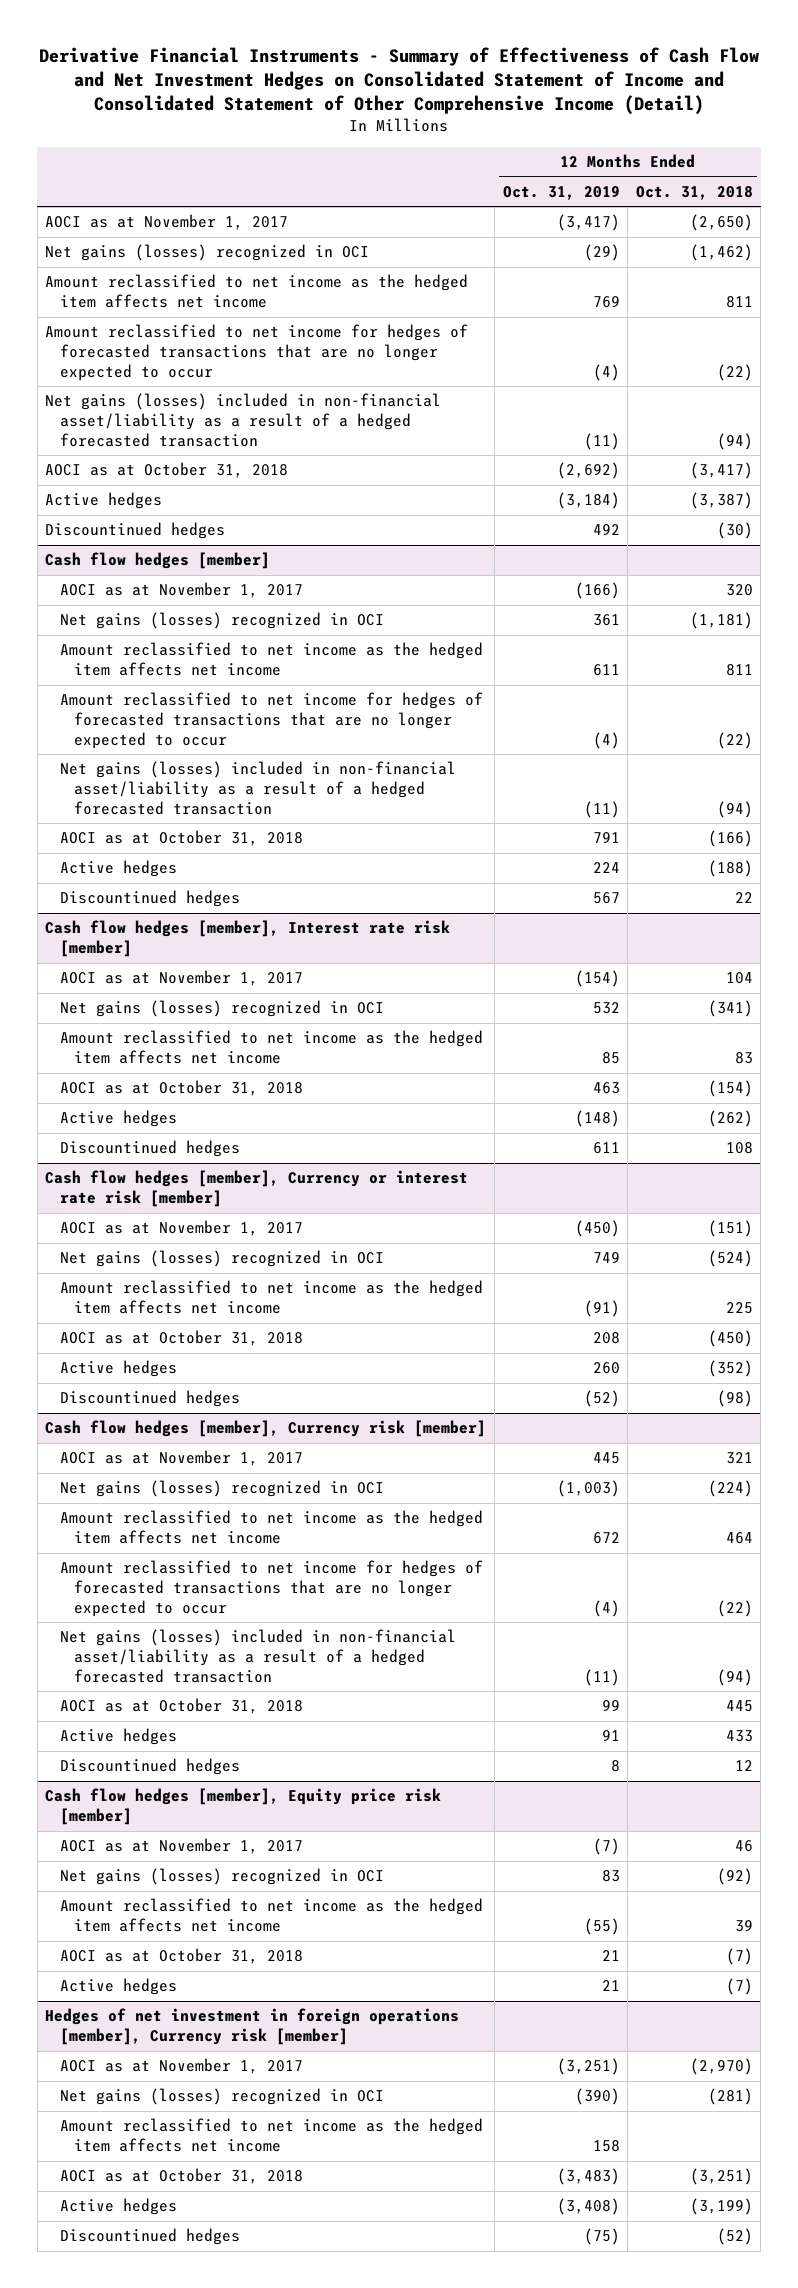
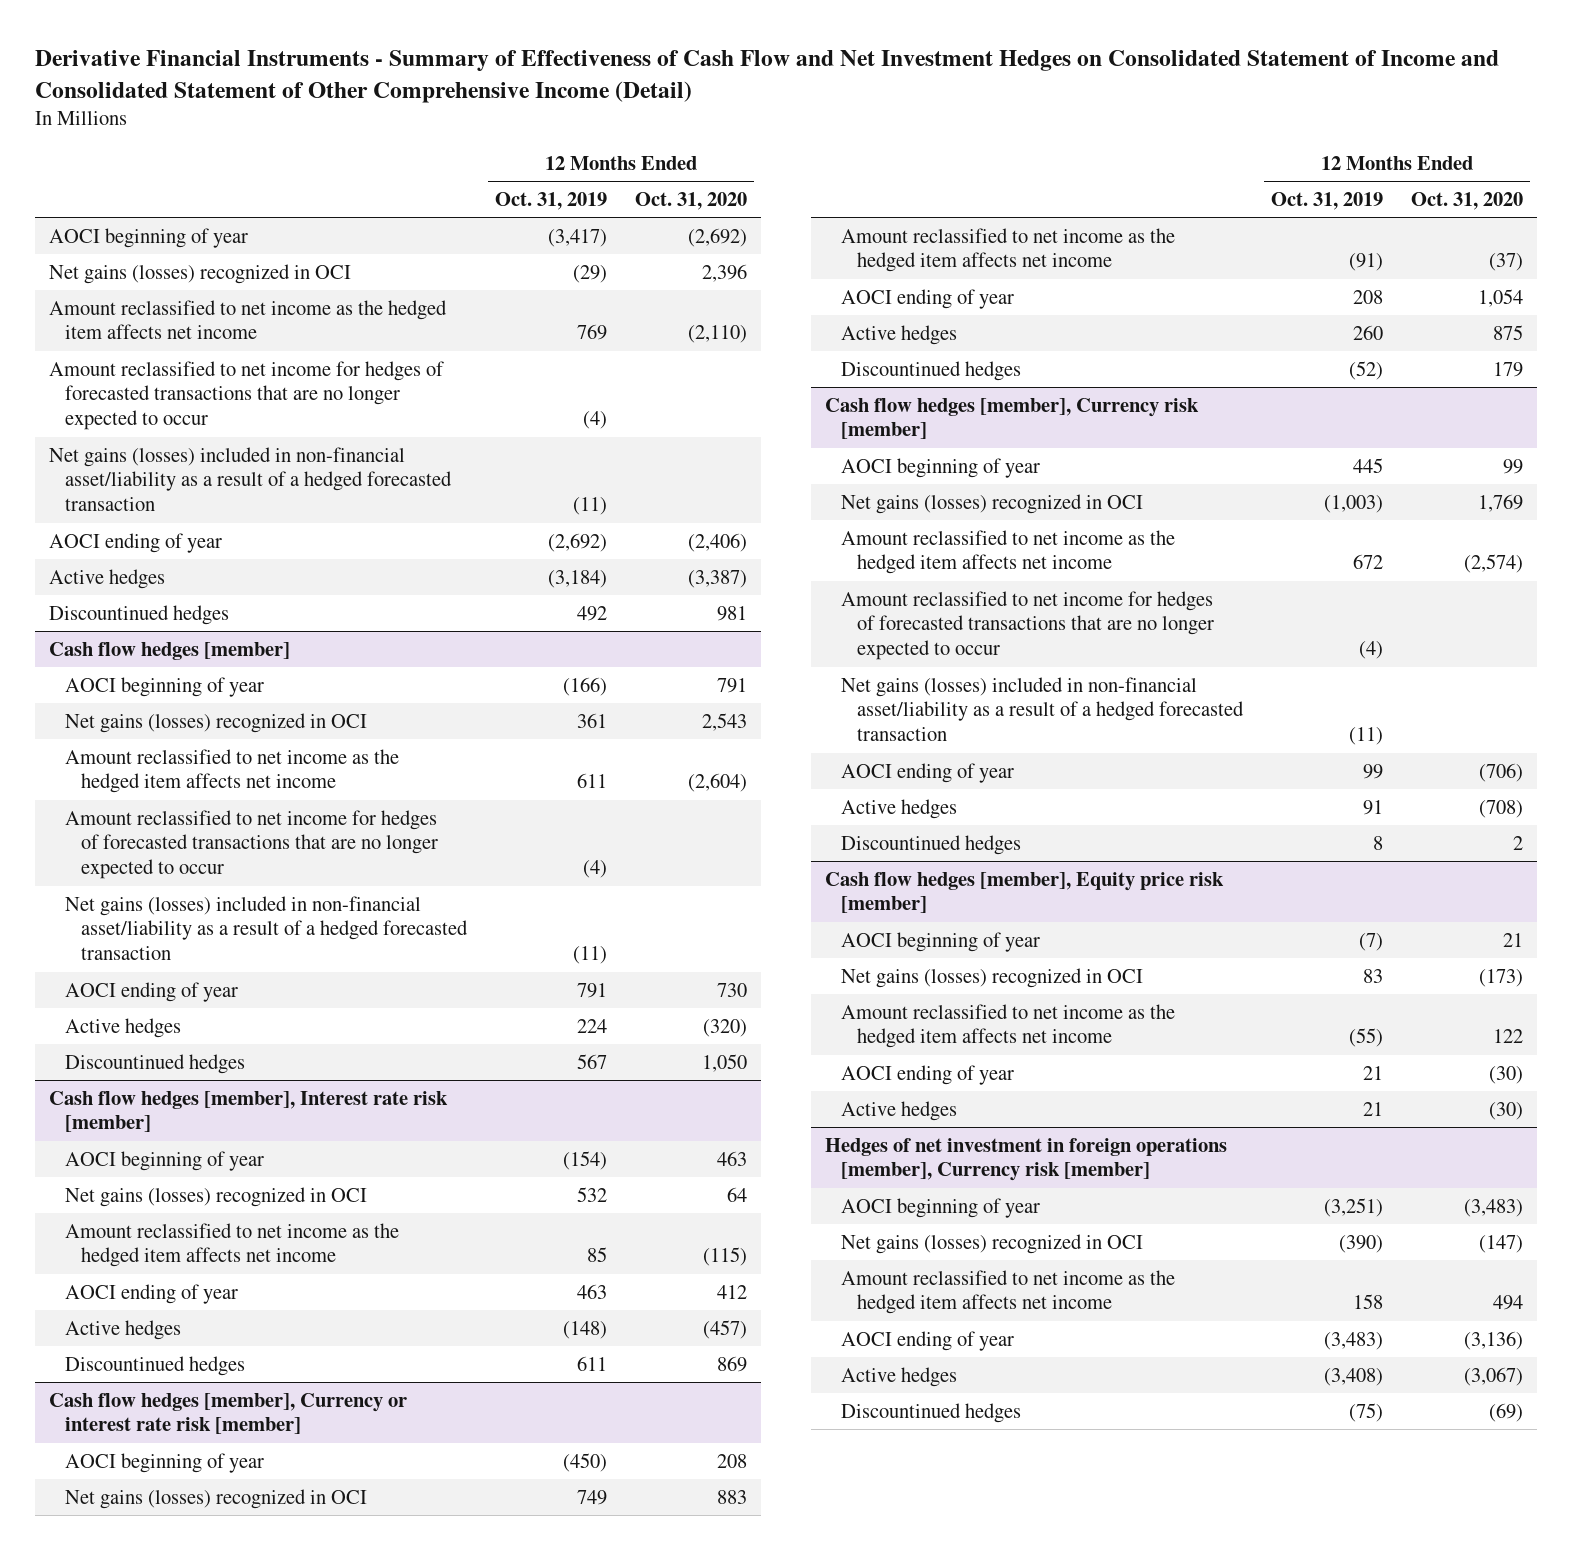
- | 12 Months Ended Oct. 31, 2019 | 12 Months Ended Oct. 31, 2018
+ | 12 Months Ended Oct. 31, 2019 | 12 Months Ended Oct. 31, 2020
- AOCI as at November 1, 2017 | (3,417) | (2,650)
+ AOCI beginning of year | (3,417) | (2,692)
- AOCI as at October 31, 2018 | (2,692) | (3,417)
+ AOCI ending of year | (2,692) | (2,406)
@ Cash flow hedges [member]
- AOCI as at November 1, 2017 | (166) | 320
+ AOCI beginning of year | (166) | 791
- AOCI as at October 31, 2018 | 791 | (166)
+ AOCI ending of year | 791 | 730
@ Cash flow hedges [member], Interest rate risk [member]
- AOCI as at November 1, 2017 | (154) | 104
+ AOCI beginning of year | (154) | 463
- AOCI as at October 31, 2018 | 463 | (154)
+ AOCI ending of year | 463 | 412
@ Cash flow hedges [member], Currency or interest rate risk [member]
- AOCI as at November 1, 2017 | (450) | (151)
+ AOCI beginning of year | (450) | 208
- AOCI as at October 31, 2018 | 208 | (450)
+ AOCI ending of year | 208 | 1,054
@ Cash flow hedges [member], Currency risk [member]
- AOCI as at November 1, 2017 | 445 | 321
+ AOCI beginning of year | 445 | 99
- AOCI as at October 31, 2018 | 99 | 445
+ AOCI ending of year | 99 | (706)
@ Cash flow hedges [member], Equity price risk [member]
- AOCI as at November 1, 2017 | (7) | 46
+ AOCI beginning of year | (7) | 21
- AOCI as at October 31, 2018 | 21 | (7)
+ AOCI ending of year | 21 | (30)
@ Hedges of net investment in foreign operations [member], Currency risk [member]
- AOCI as at November 1, 2017 | (3,251) | (2,970)
+ AOCI beginning of year | (3,251) | (3,483)
- AOCI as at October 31, 2018 | (3,483) | (3,251)
+ AOCI ending of year | (3,483) | (3,136)

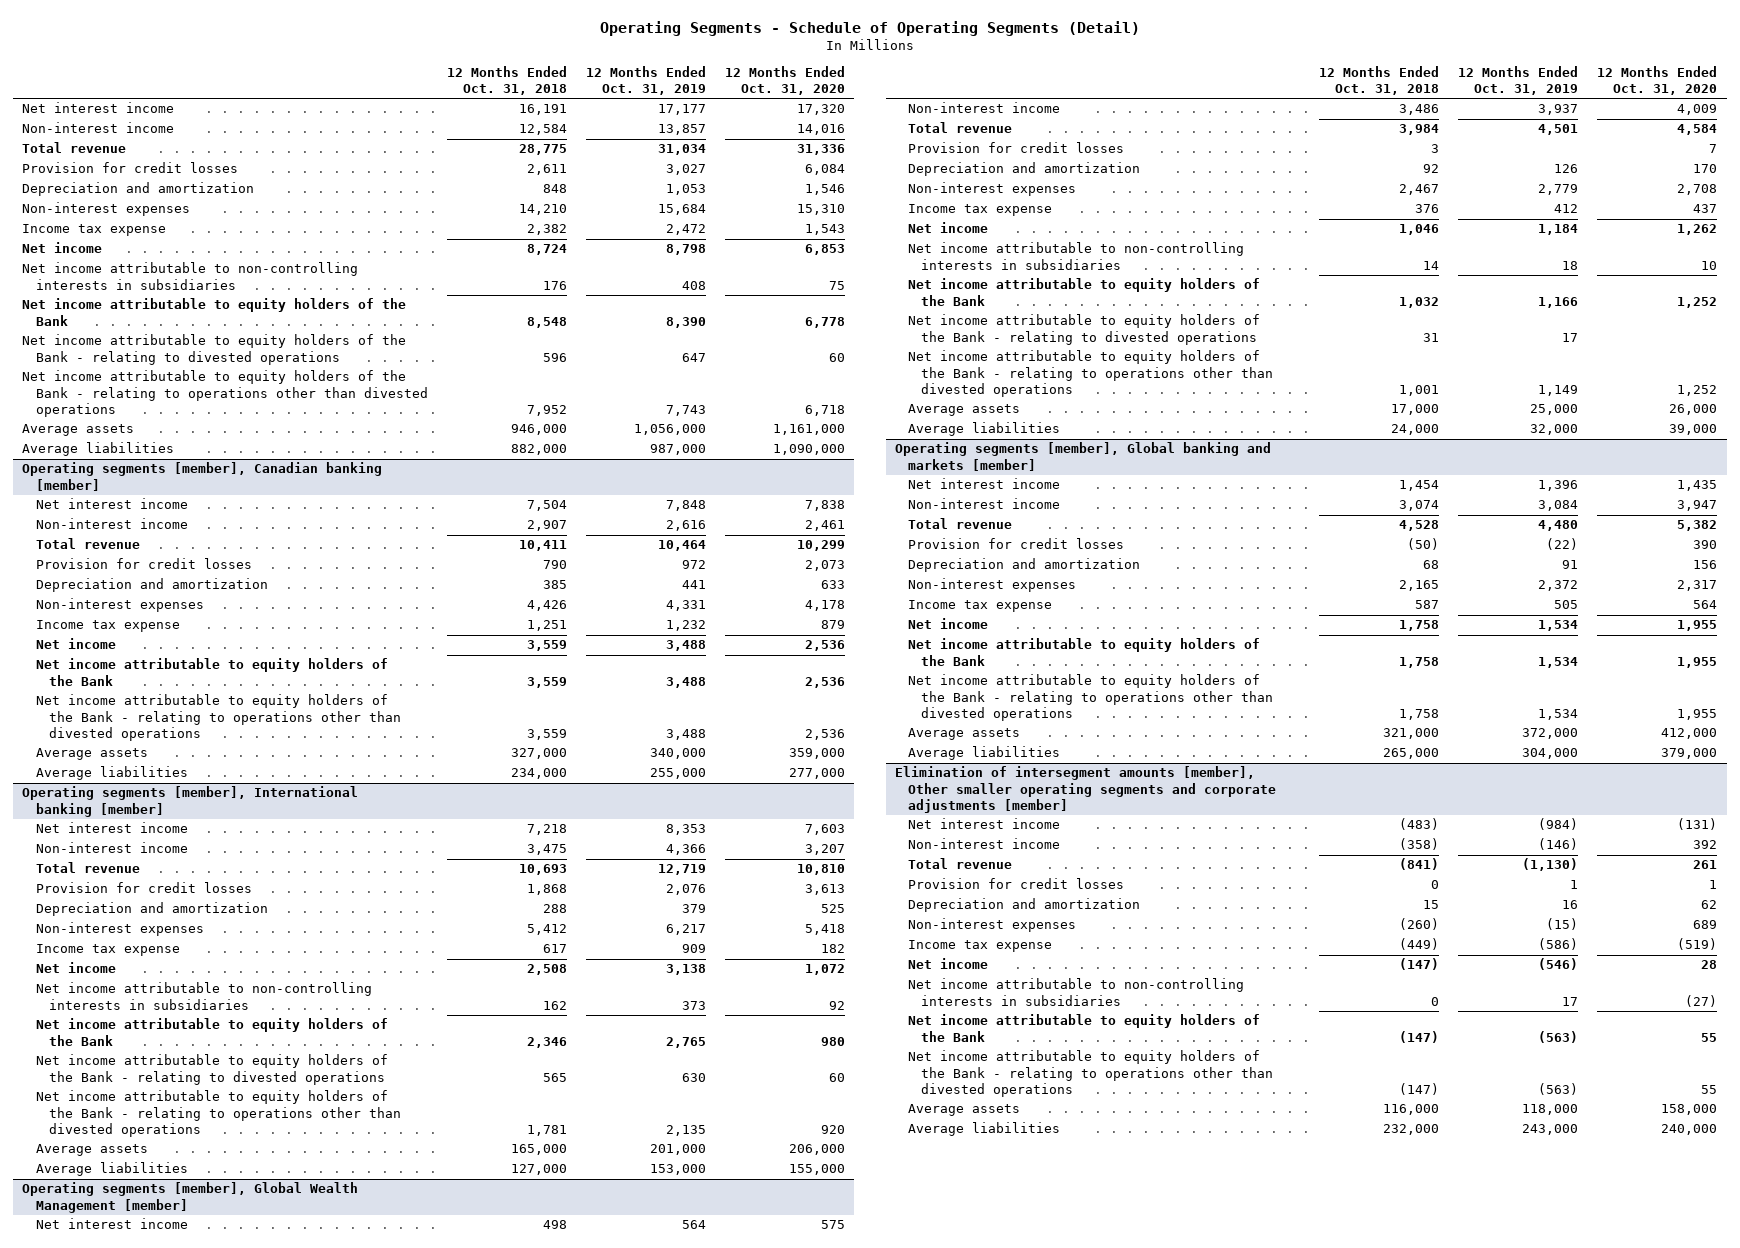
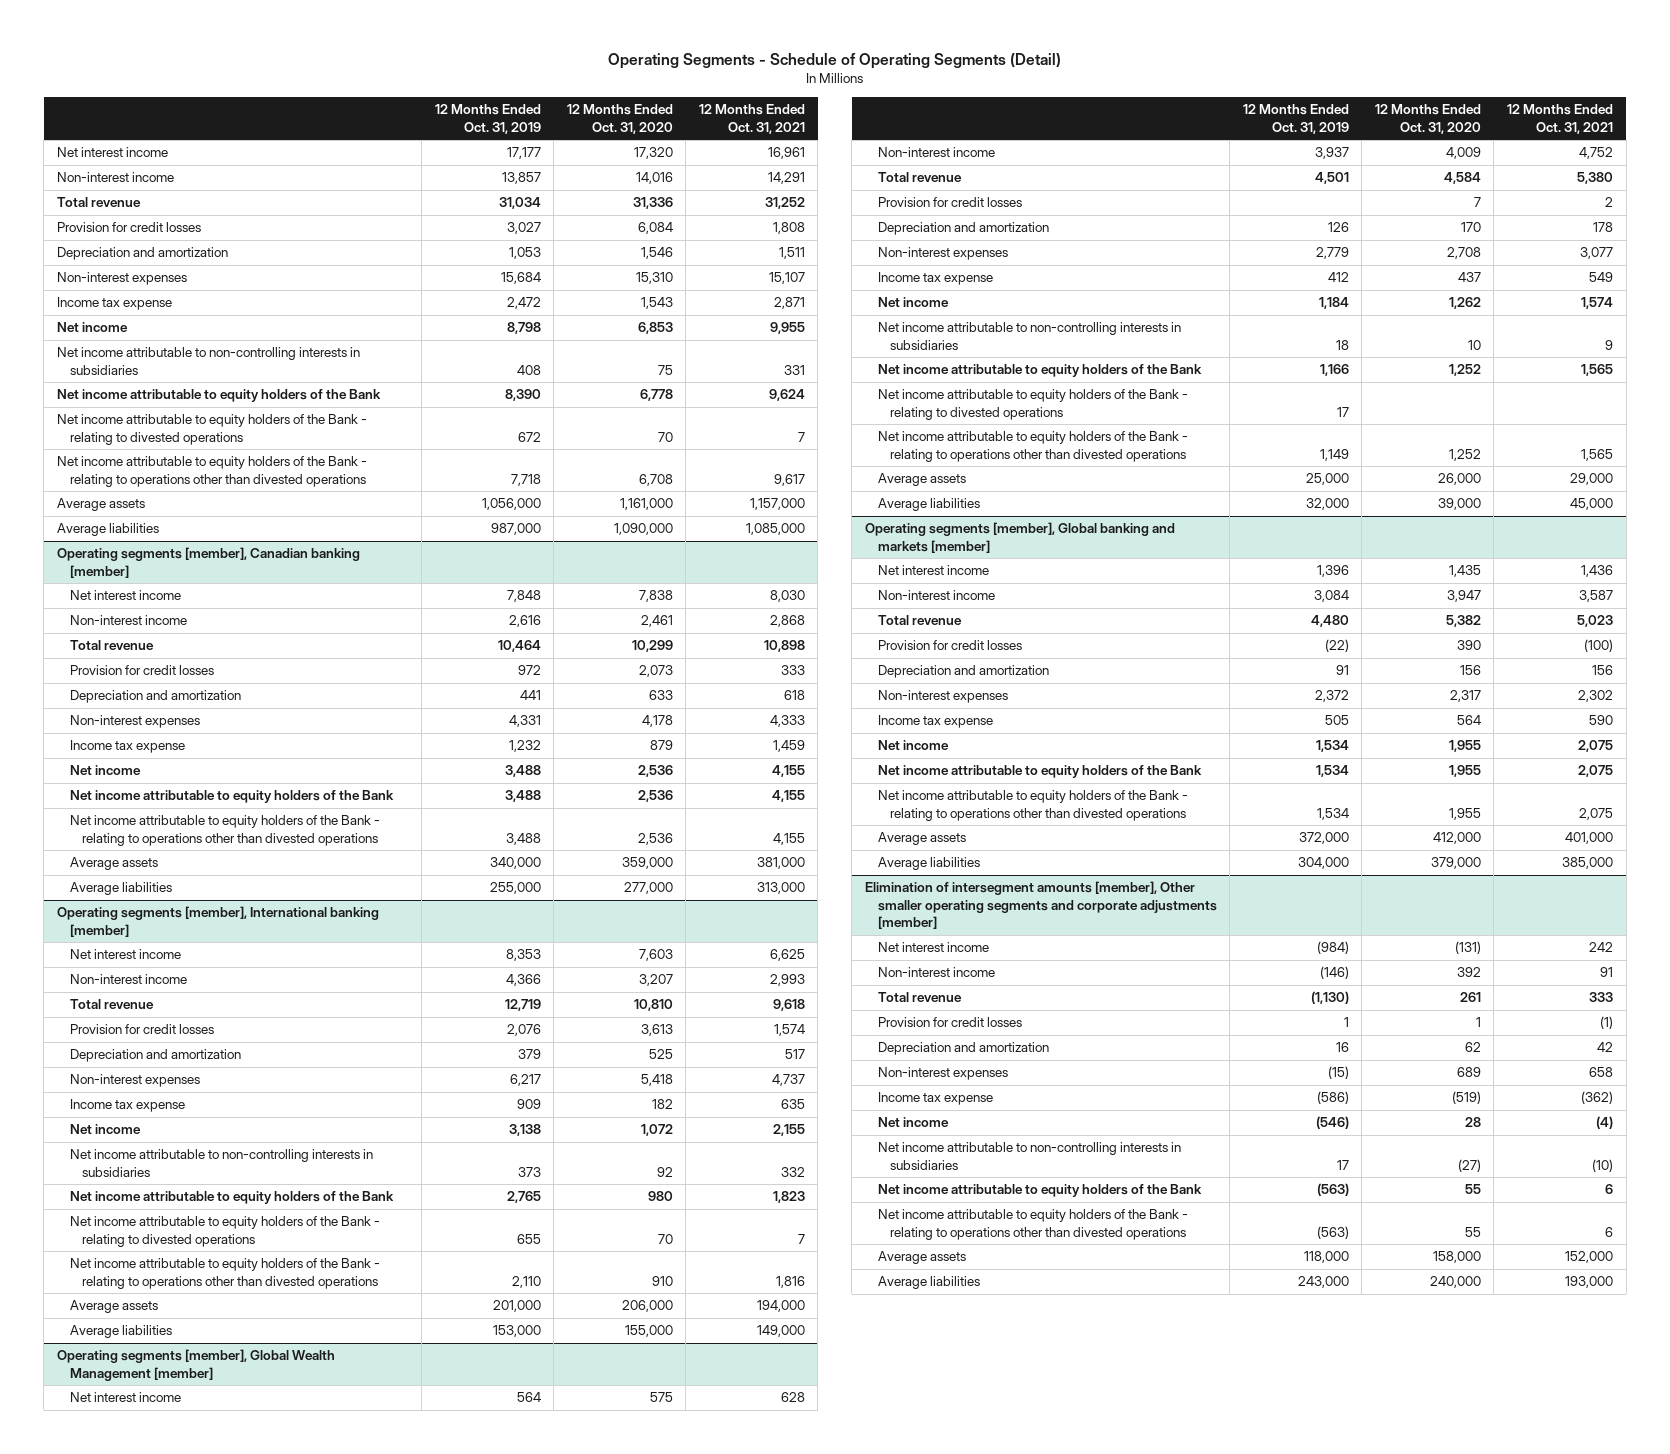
- | 12 Months Ended Oct. 31, 2018 | 12 Months Ended Oct. 31, 2019 | 12 Months Ended Oct. 31, 2020
+ | 12 Months Ended Oct. 31, 2019 | 12 Months Ended Oct. 31, 2020 | 12 Months Ended Oct. 31, 2021
- Net income attributable to equity holders of the Bank - relating to divested operations | 596 | 647 | 60
- Net income attributable to equity holders of the Bank - relating to operations other than divested operations | 7,952 | 7,743 | 6,718
+ Net income attributable to equity holders of the Bank - relating to divested operations | 672 | 70 | 7
+ Net income attributable to equity holders of the Bank - relating to operations other than divested operations | 7,718 | 6,708 | 9,617
@ Operating segments [member], International banking [member]
- Net income attributable to equity holders of the Bank - relating to divested operations | 565 | 630 | 60
- Net income attributable to equity holders of the Bank - relating to operations other than divested operations | 1,781 | 2,135 | 920
+ Net income attributable to equity holders of the Bank - relating to divested operations | 655 | 70 | 7
+ Net income attributable to equity holders of the Bank - relating to operations other than divested operations | 2,110 | 910 | 1,816

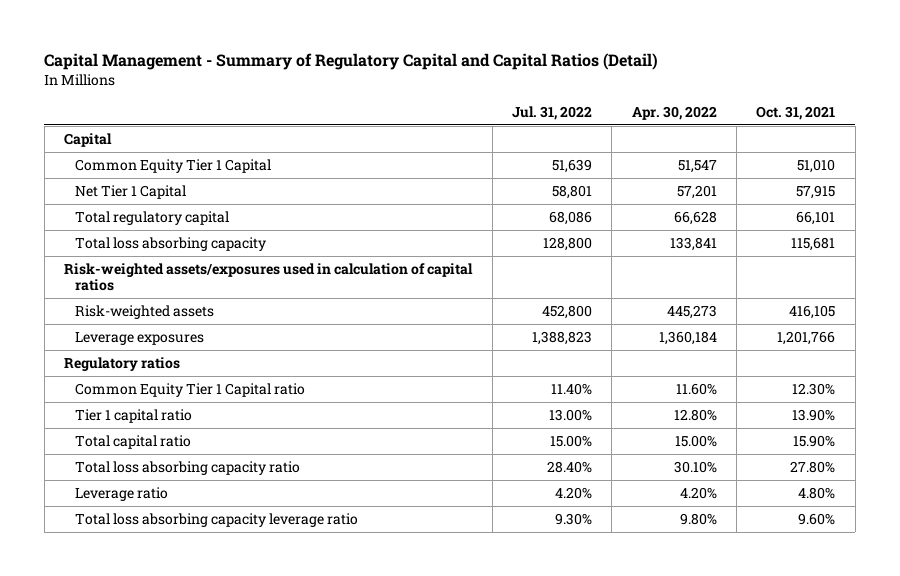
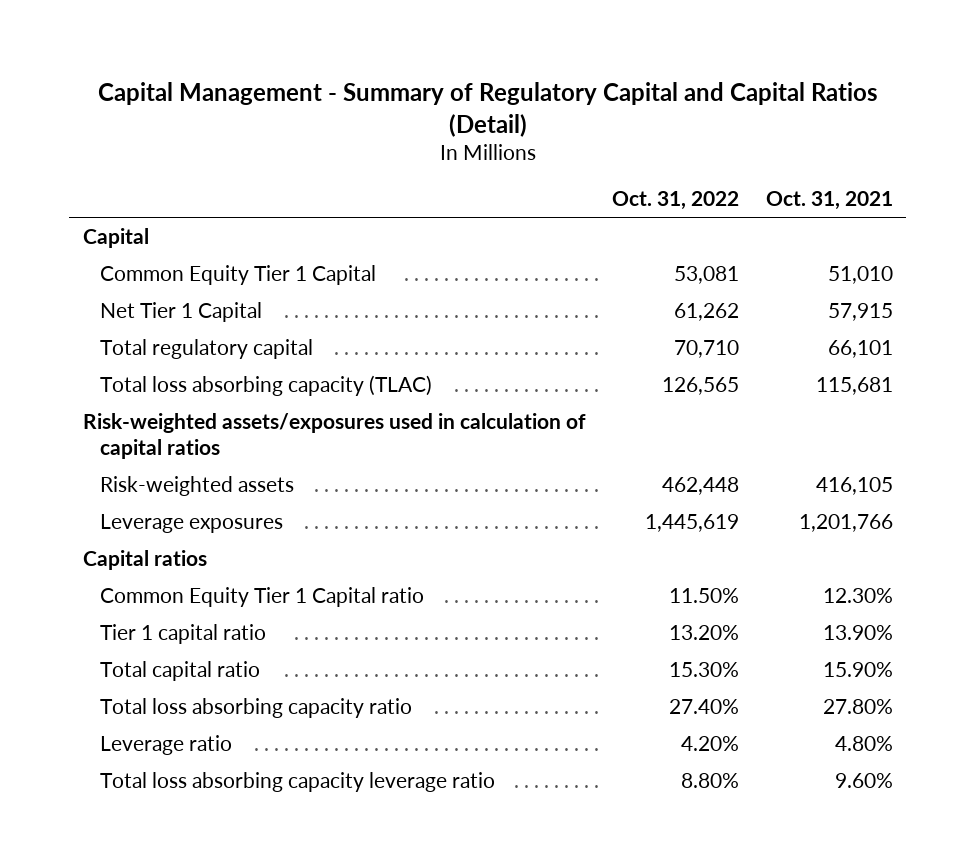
- | Jul. 31, 2022 | Apr. 30, 2022 | Oct. 31, 2021
+ | Oct. 31, 2022 | Oct. 31, 2021
- Total loss absorbing capacity | 128,800 | 133,841 | 115,681
+ Total loss absorbing capacity (TLAC) | 126,565 | 115,681
- Regulatory ratios
+ Capital ratios

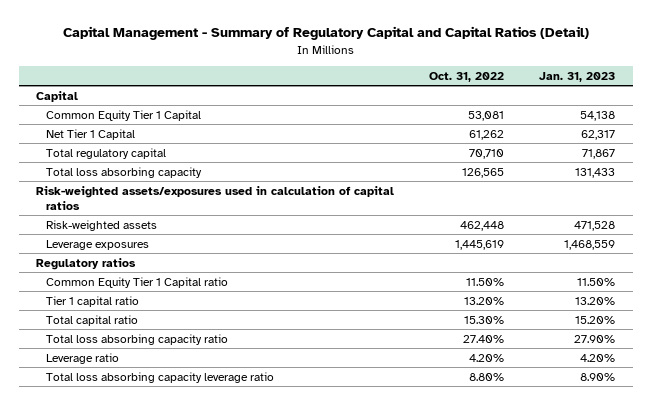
- | Oct. 31, 2022 | Oct. 31, 2021
+ | Oct. 31, 2022 | Jan. 31, 2023
- Total loss absorbing capacity (TLAC) | 126,565 | 115,681
+ Total loss absorbing capacity | 126,565 | 131,433
- Capital ratios
+ Regulatory ratios

